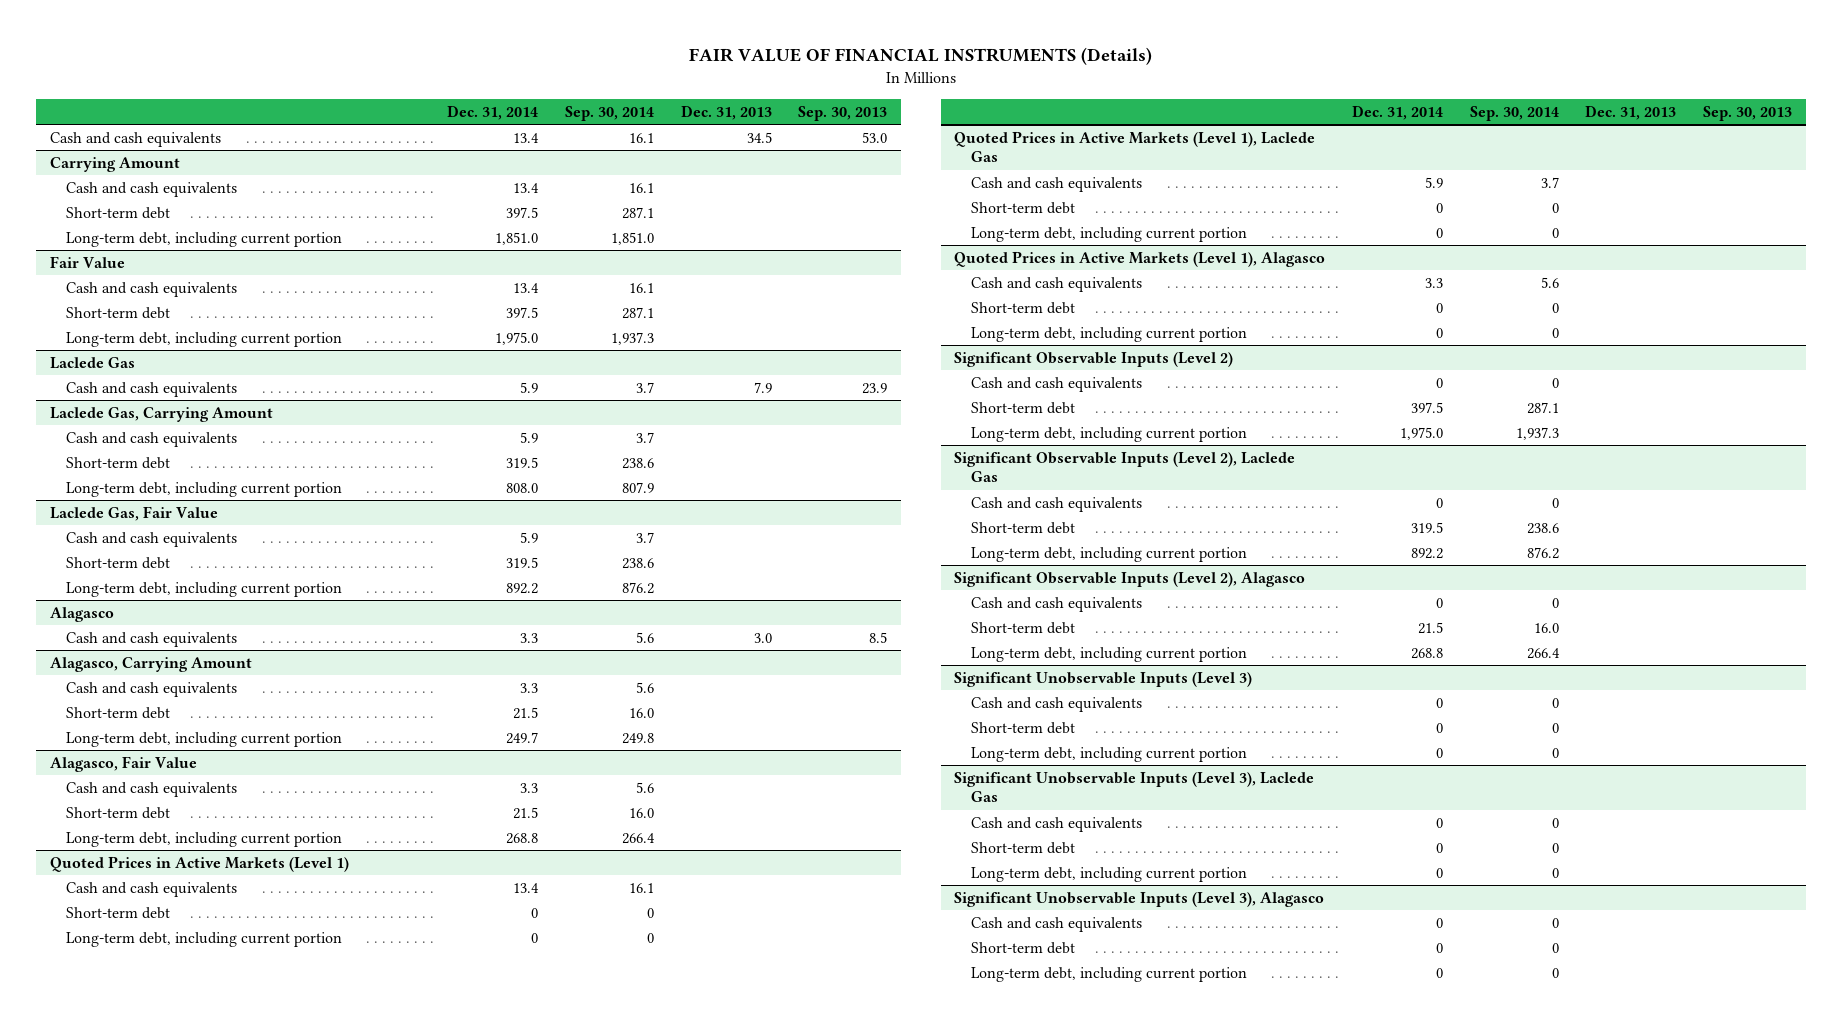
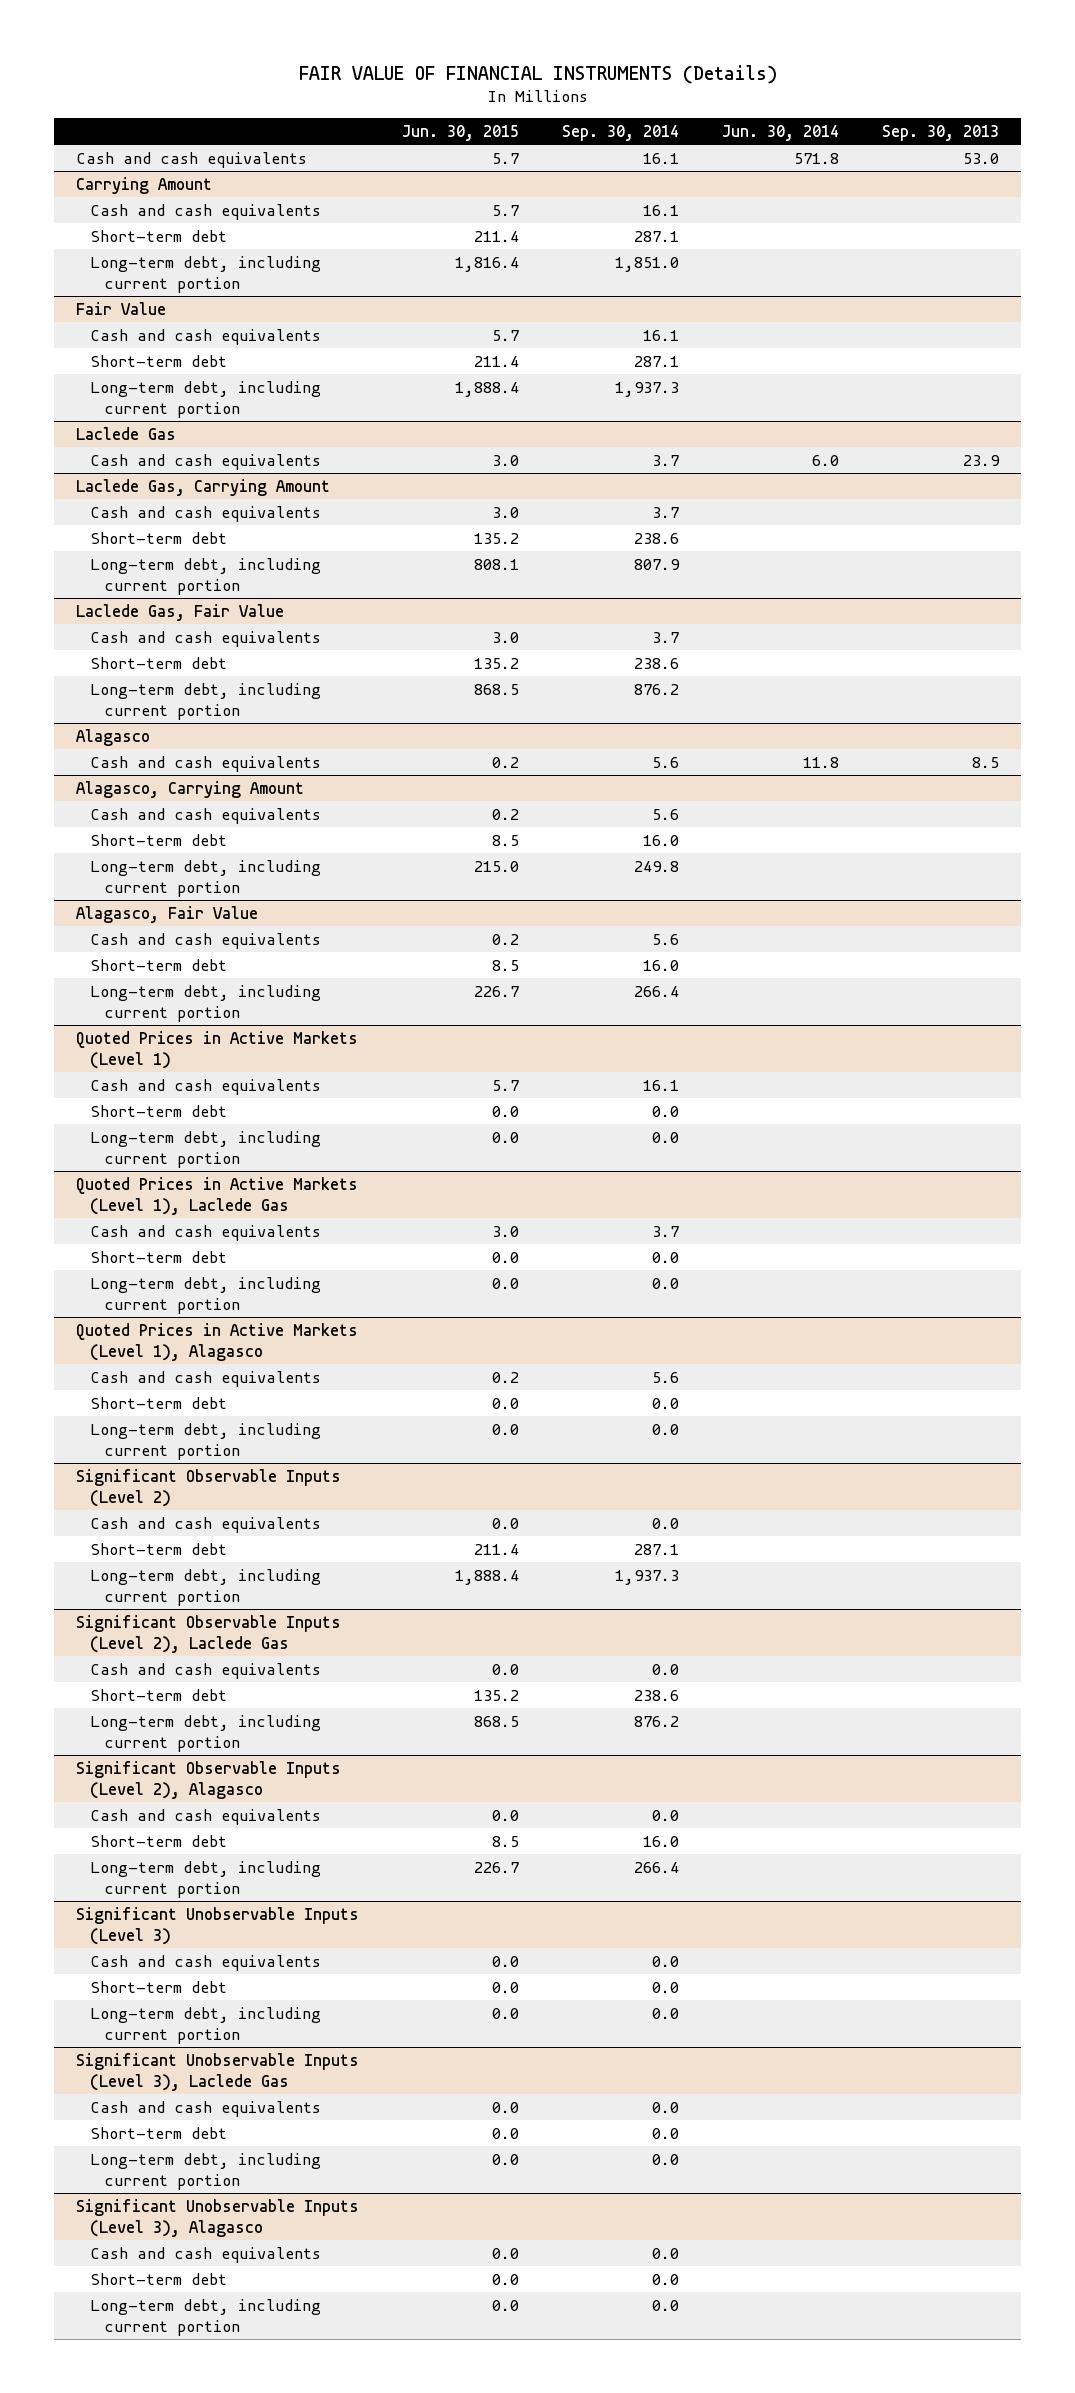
- | Dec. 31, 2014 | Sep. 30, 2014 | Dec. 31, 2013 | Sep. 30, 2013
+ | Jun. 30, 2015 | Sep. 30, 2014 | Jun. 30, 2014 | Sep. 30, 2013
@ Quoted Prices in Active Markets (Level 1)
- Short-term debt | 0 | 0 | |
- Long-term debt, including current portion | 0 | 0 | |
+ Short-term debt | 0.0 | 0.0 | |
+ Long-term debt, including current portion | 0.0 | 0.0 | |
@ Quoted Prices in Active Markets (Level 1), Laclede Gas
- Short-term debt | 0 | 0 | |
- Long-term debt, including current portion | 0 | 0 | |
+ Short-term debt | 0.0 | 0.0 | |
+ Long-term debt, including current portion | 0.0 | 0.0 | |
@ Quoted Prices in Active Markets (Level 1), Alagasco
- Short-term debt | 0 | 0 | |
- Long-term debt, including current portion | 0 | 0 | |
+ Short-term debt | 0.0 | 0.0 | |
+ Long-term debt, including current portion | 0.0 | 0.0 | |
@ Significant Observable Inputs (Level 2)
- Cash and cash equivalents | 0 | 0 | |
+ Cash and cash equivalents | 0.0 | 0.0 | |
@ Significant Observable Inputs (Level 2), Laclede Gas
- Cash and cash equivalents | 0 | 0 | |
+ Cash and cash equivalents | 0.0 | 0.0 | |
@ Significant Observable Inputs (Level 2), Alagasco
- Cash and cash equivalents | 0 | 0 | |
+ Cash and cash equivalents | 0.0 | 0.0 | |
@ Significant Unobservable Inputs (Level 3)
- Cash and cash equivalents | 0 | 0 | |
- Short-term debt | 0 | 0 | |
- Long-term debt, including current portion | 0 | 0 | |
+ Cash and cash equivalents | 0.0 | 0.0 | |
+ Short-term debt | 0.0 | 0.0 | |
+ Long-term debt, including current portion | 0.0 | 0.0 | |
@ Significant Unobservable Inputs (Level 3), Laclede Gas
- Cash and cash equivalents | 0 | 0 | |
- Short-term debt | 0 | 0 | |
- Long-term debt, including current portion | 0 | 0 | |
+ Cash and cash equivalents | 0.0 | 0.0 | |
+ Short-term debt | 0.0 | 0.0 | |
+ Long-term debt, including current portion | 0.0 | 0.0 | |
@ Significant Unobservable Inputs (Level 3), Alagasco
- Cash and cash equivalents | 0 | 0 | |
- Short-term debt | 0 | 0 | |
- Long-term debt, including current portion | 0 | 0 | |
+ Cash and cash equivalents | 0.0 | 0.0 | |
+ Short-term debt | 0.0 | 0.0 | |
+ Long-term debt, including current portion | 0.0 | 0.0 | |

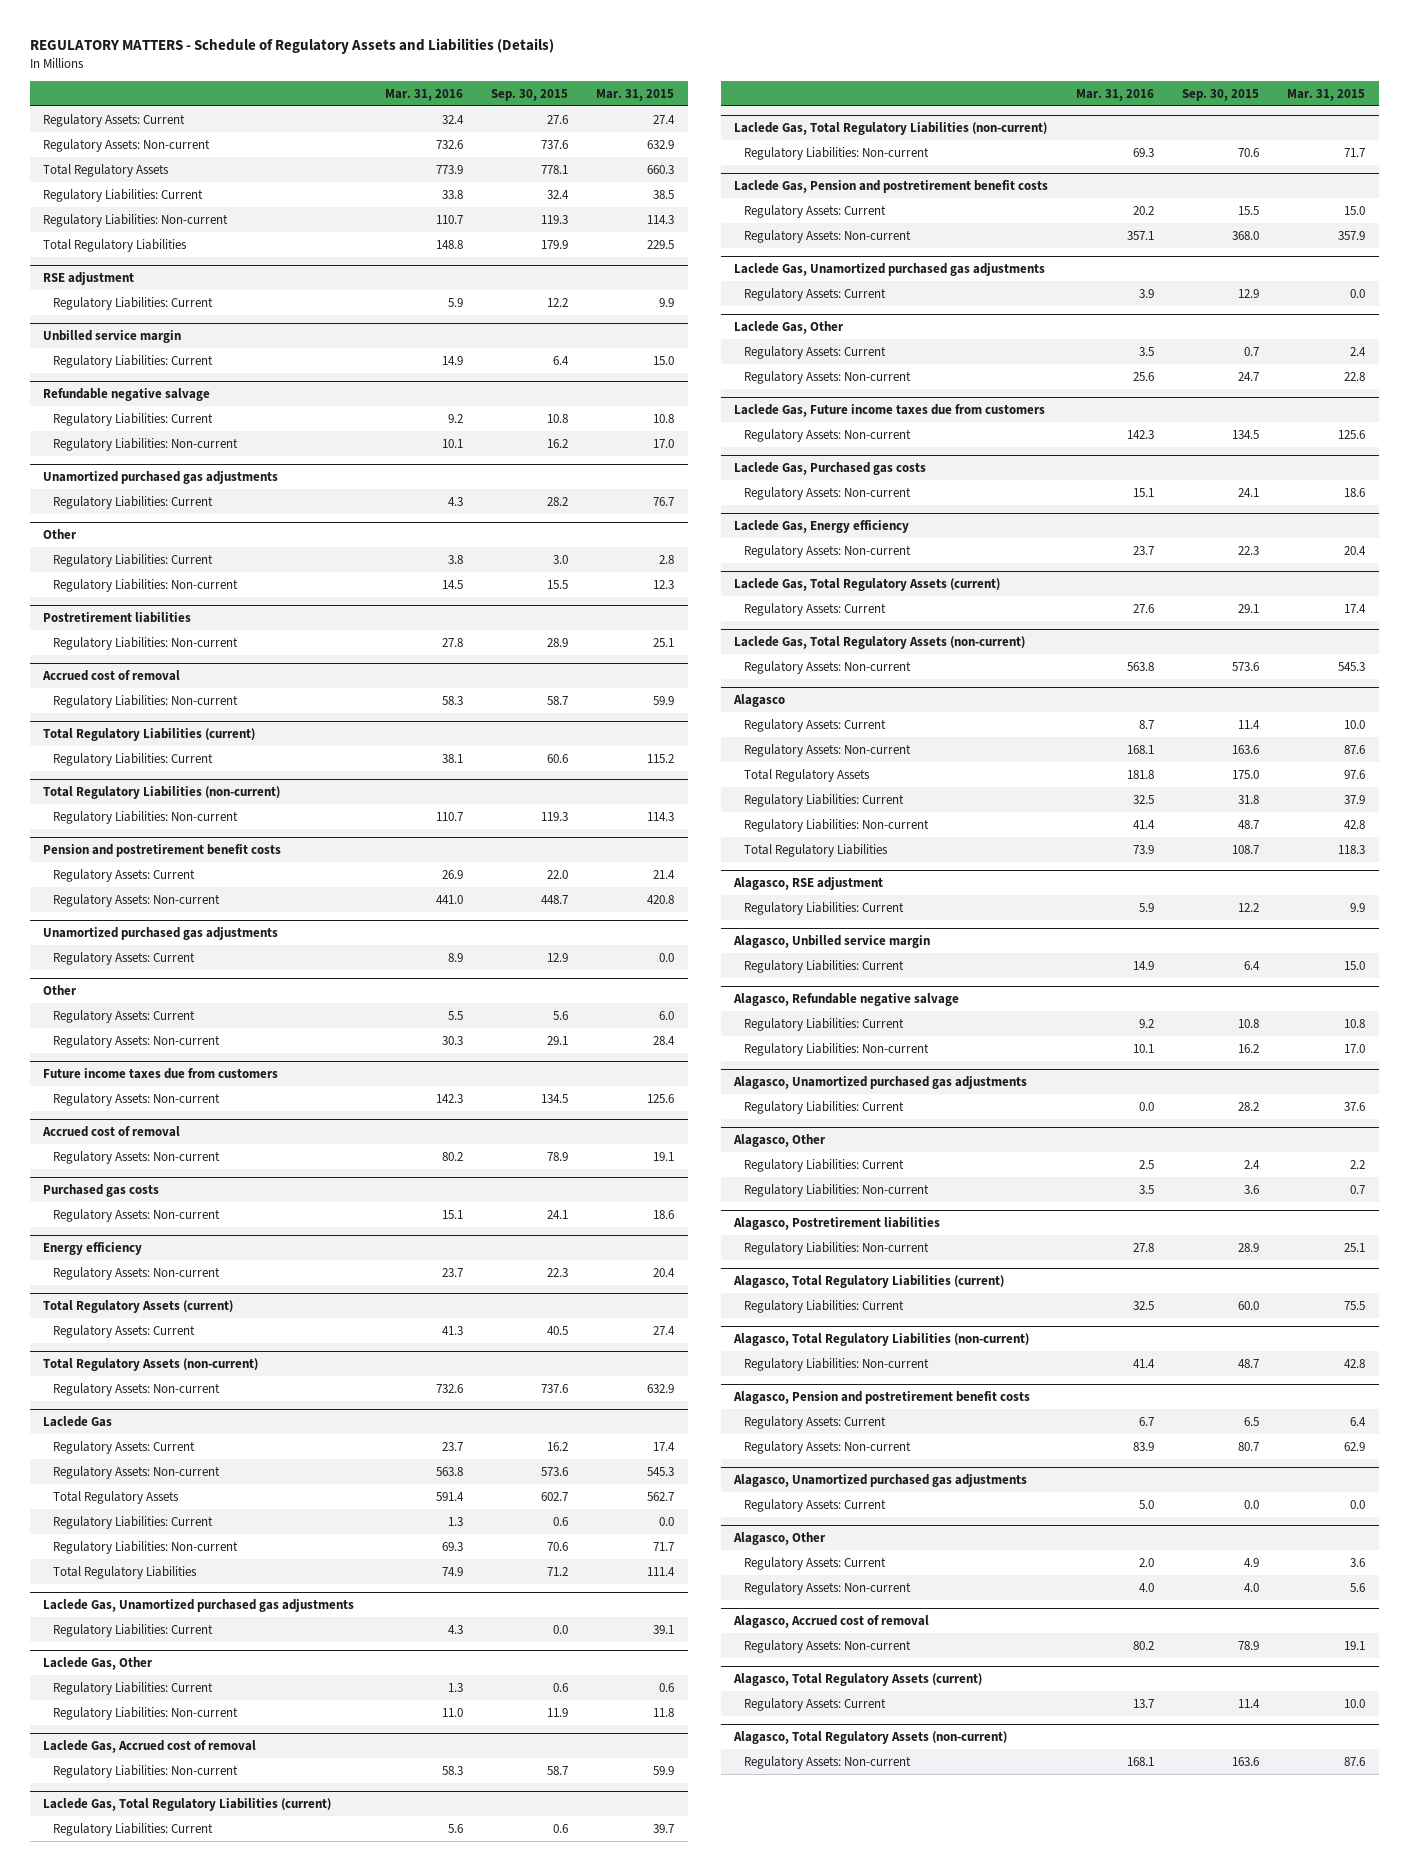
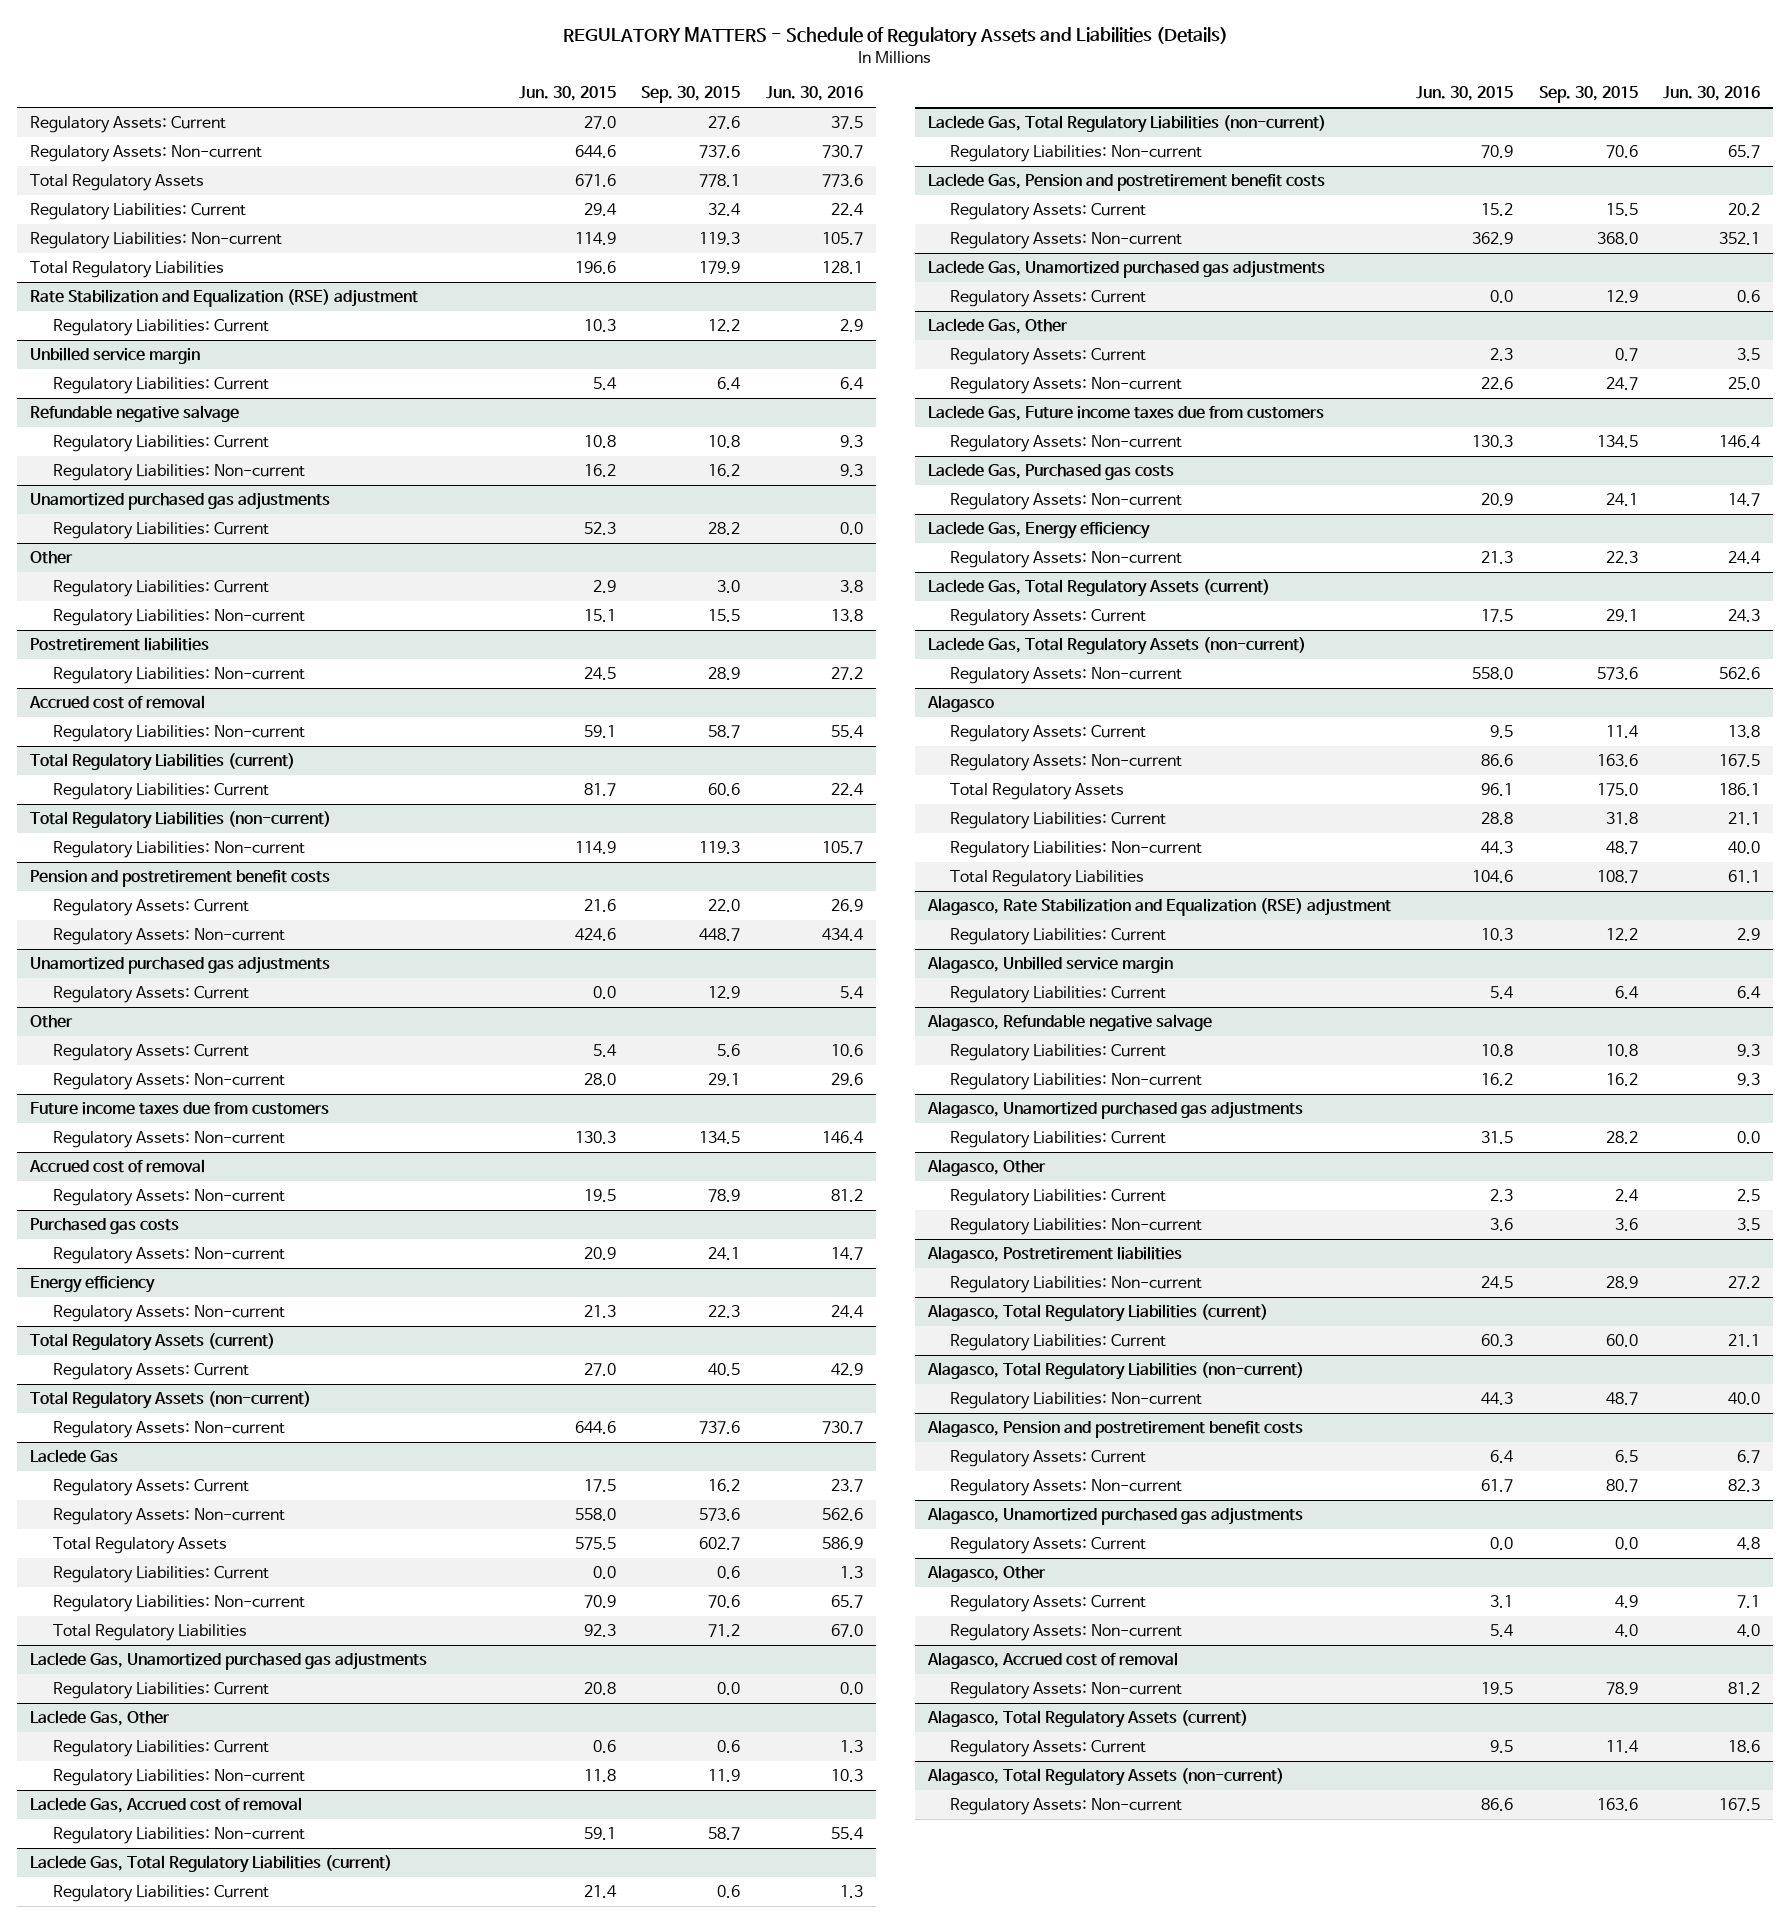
- | Mar. 31, 2016 | Sep. 30, 2015 | Mar. 31, 2015
+ | Jun. 30, 2015 | Sep. 30, 2015 | Jun. 30, 2016
- RSE adjustment
+ Rate Stabilization and Equalization (RSE) adjustment
- Alagasco, RSE adjustment
+ Alagasco, Rate Stabilization and Equalization (RSE) adjustment

